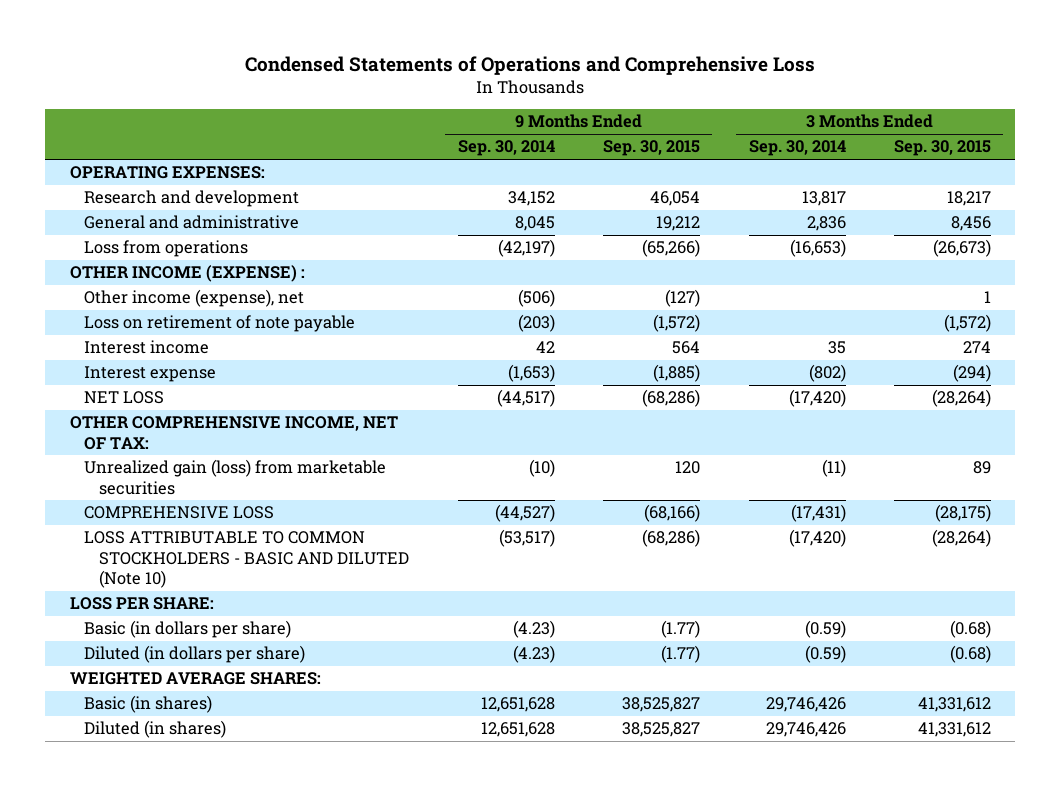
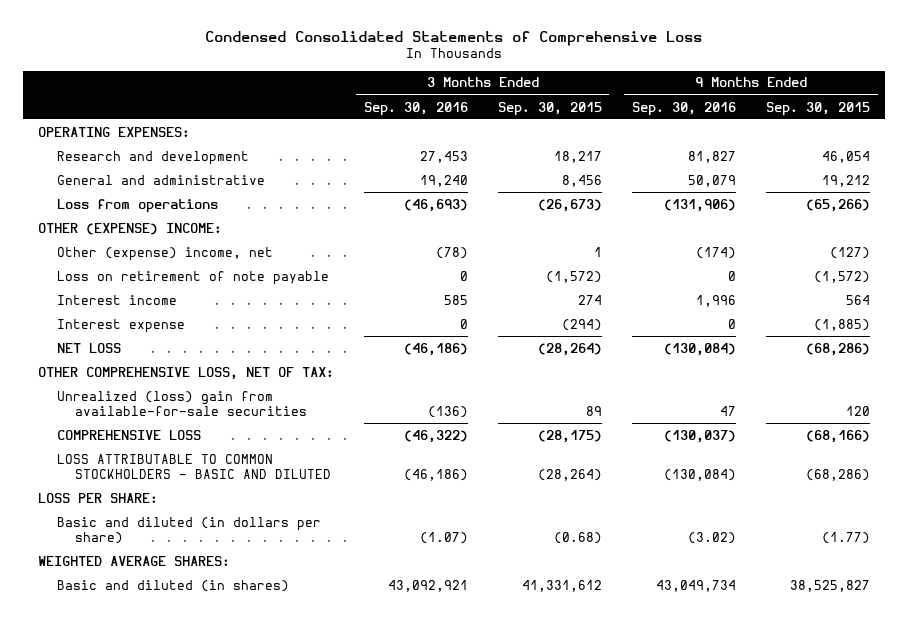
- Condensed Statements of Operations and Comprehensive Loss
+ Condensed Consolidated Statements of Comprehensive Loss
- | 9 Months Ended Sep. 30, 2014 | 9 Months Ended Sep. 30, 2015 | 3 Months Ended Sep. 30, 2014 | 3 Months Ended Sep. 30, 2015
+ | 3 Months Ended Sep. 30, 2016 | 3 Months Ended Sep. 30, 2015 | 9 Months Ended Sep. 30, 2016 | 9 Months Ended Sep. 30, 2015
- OTHER INCOME (EXPENSE) :
- Other income (expense), net | (506) | (127) | | 1
+ OTHER (EXPENSE) INCOME:
+ Other (expense) income, net | (78) | 1 | (174) | (127)
- OTHER COMPREHENSIVE INCOME, NET OF TAX:
- Unrealized gain (loss) from marketable securities | (10) | 120 | (11) | 89
+ OTHER COMPREHENSIVE LOSS, NET OF TAX:
+ Unrealized (loss) gain from available-for-sale securities | (136) | 89 | 47 | 120
- LOSS ATTRIBUTABLE TO COMMON STOCKHOLDERS - BASIC AND DILUTED (Note 10) | (53,517) | (68,286) | (17,420) | (28,264)
+ LOSS ATTRIBUTABLE TO COMMON STOCKHOLDERS - BASIC AND DILUTED | (46,186) | (28,264) | (130,084) | (68,286)
- Basic (in dollars per share) | (4.23) | (1.77) | (0.59) | (0.68)
- Diluted (in dollars per share) | (4.23) | (1.77) | (0.59) | (0.68)
+ Basic and diluted (in dollars per share) | (1.07) | (0.68) | (3.02) | (1.77)
- Basic (in shares) | 12,651,628 | 38,525,827 | 29,746,426 | 41,331,612
- Diluted (in shares) | 12,651,628 | 38,525,827 | 29,746,426 | 41,331,612
+ Basic and diluted (in shares) | 43,092,921 | 41,331,612 | 43,049,734 | 38,525,827

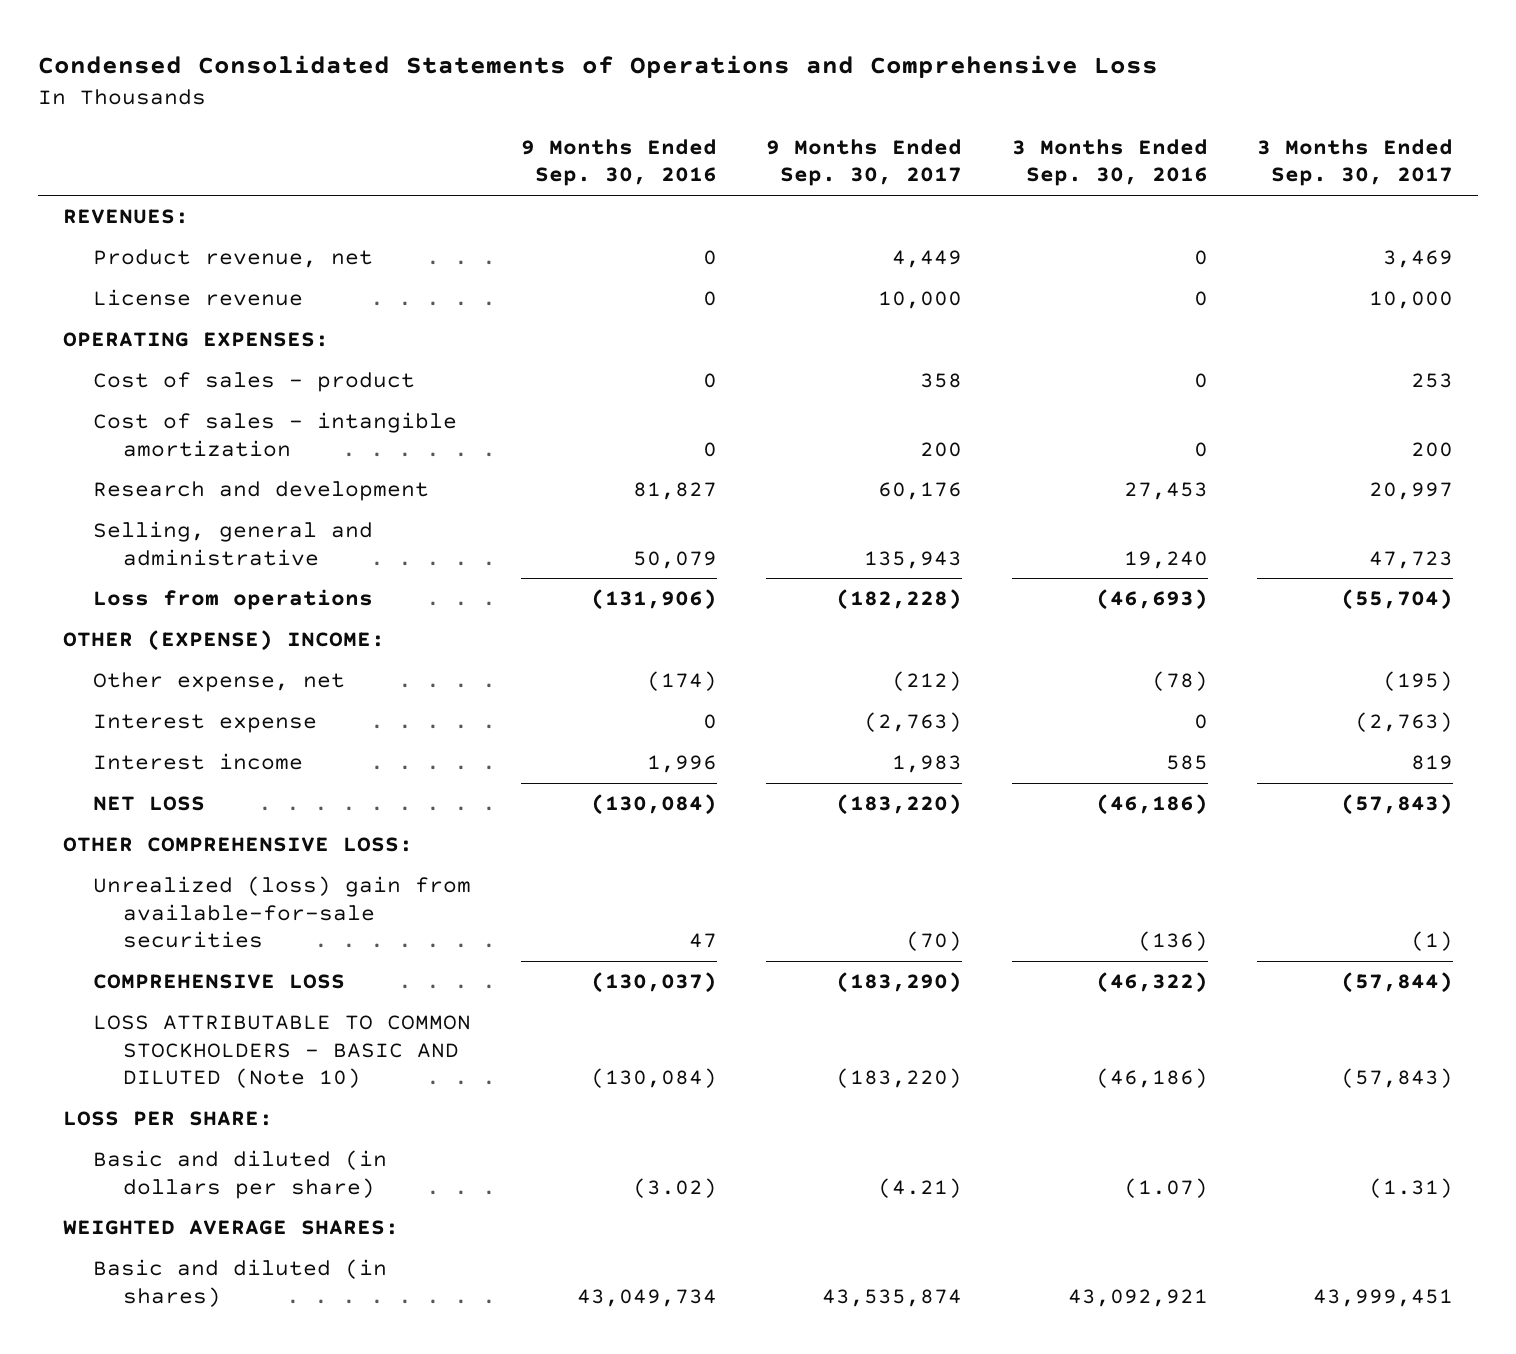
- Condensed Consolidated Statements of Comprehensive Loss
+ Condensed Consolidated Statements of Operations and Comprehensive Loss
- | 3 Months Ended Sep. 30, 2016 | 3 Months Ended Sep. 30, 2015 | 9 Months Ended Sep. 30, 2016 | 9 Months Ended Sep. 30, 2015
+ | 9 Months Ended Sep. 30, 2016 | 9 Months Ended Sep. 30, 2017 | 3 Months Ended Sep. 30, 2016 | 3 Months Ended Sep. 30, 2017
+ REVENUES:
+ Product revenue, net | 0 | 4,449 | 0 | 3,469
+ License revenue | 0 | 10,000 | 0 | 10,000
+ Cost of sales - product | 0 | 358 | 0 | 253
+ Cost of sales - intangible amortization | 0 | 200 | 0 | 200
- General and administrative | 19,240 | 8,456 | 50,079 | 19,212
+ Selling, general and administrative | 50,079 | 135,943 | 19,240 | 47,723
- Other (expense) income, net | (78) | 1 | (174) | (127)
- Loss on retirement of note payable | 0 | (1,572) | 0 | (1,572)
+ Other expense, net | (174) | (212) | (78) | (195)
moved down: Interest income | 1,996 | 1,983 | 585 | 819
- OTHER COMPREHENSIVE LOSS, NET OF TAX:
+ OTHER COMPREHENSIVE LOSS:
- LOSS ATTRIBUTABLE TO COMMON STOCKHOLDERS - BASIC AND DILUTED | (46,186) | (28,264) | (130,084) | (68,286)
+ LOSS ATTRIBUTABLE TO COMMON STOCKHOLDERS - BASIC AND DILUTED (Note 10) | (130,084) | (183,220) | (46,186) | (57,843)

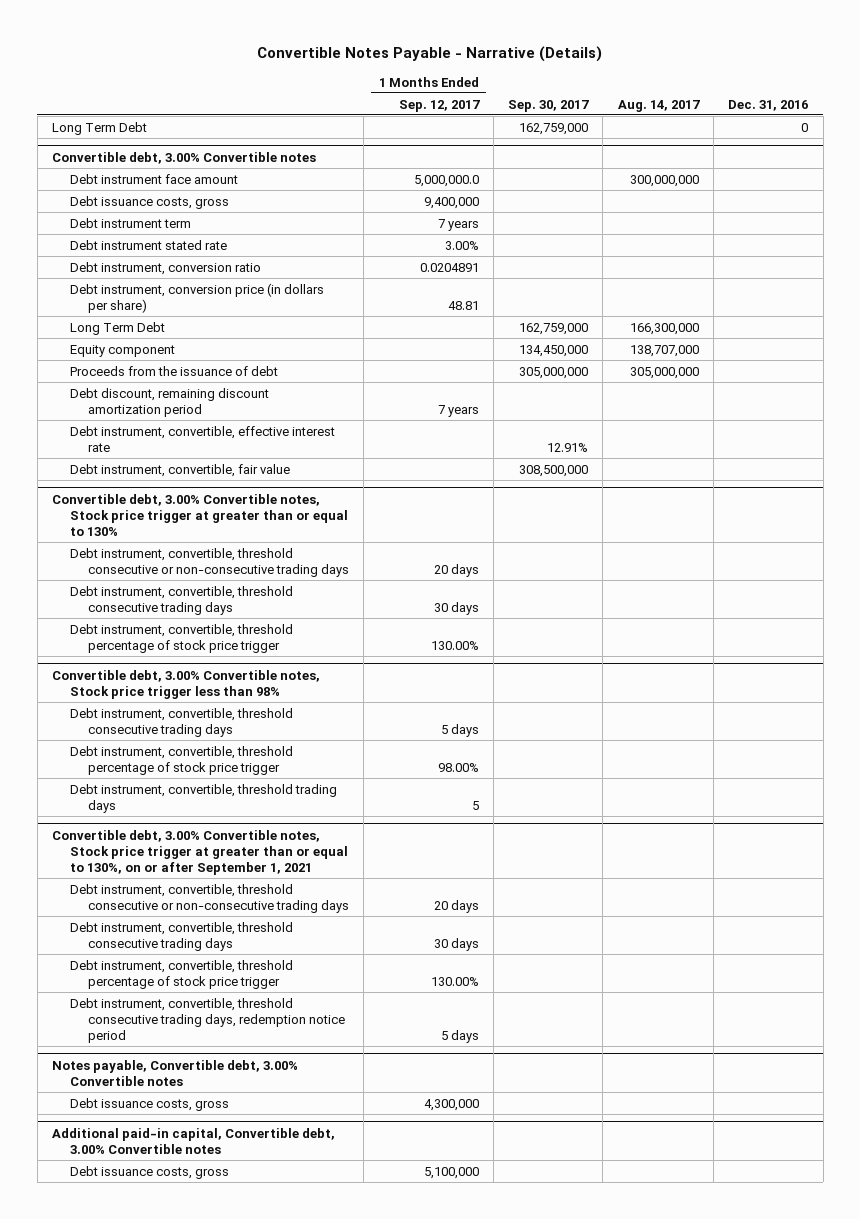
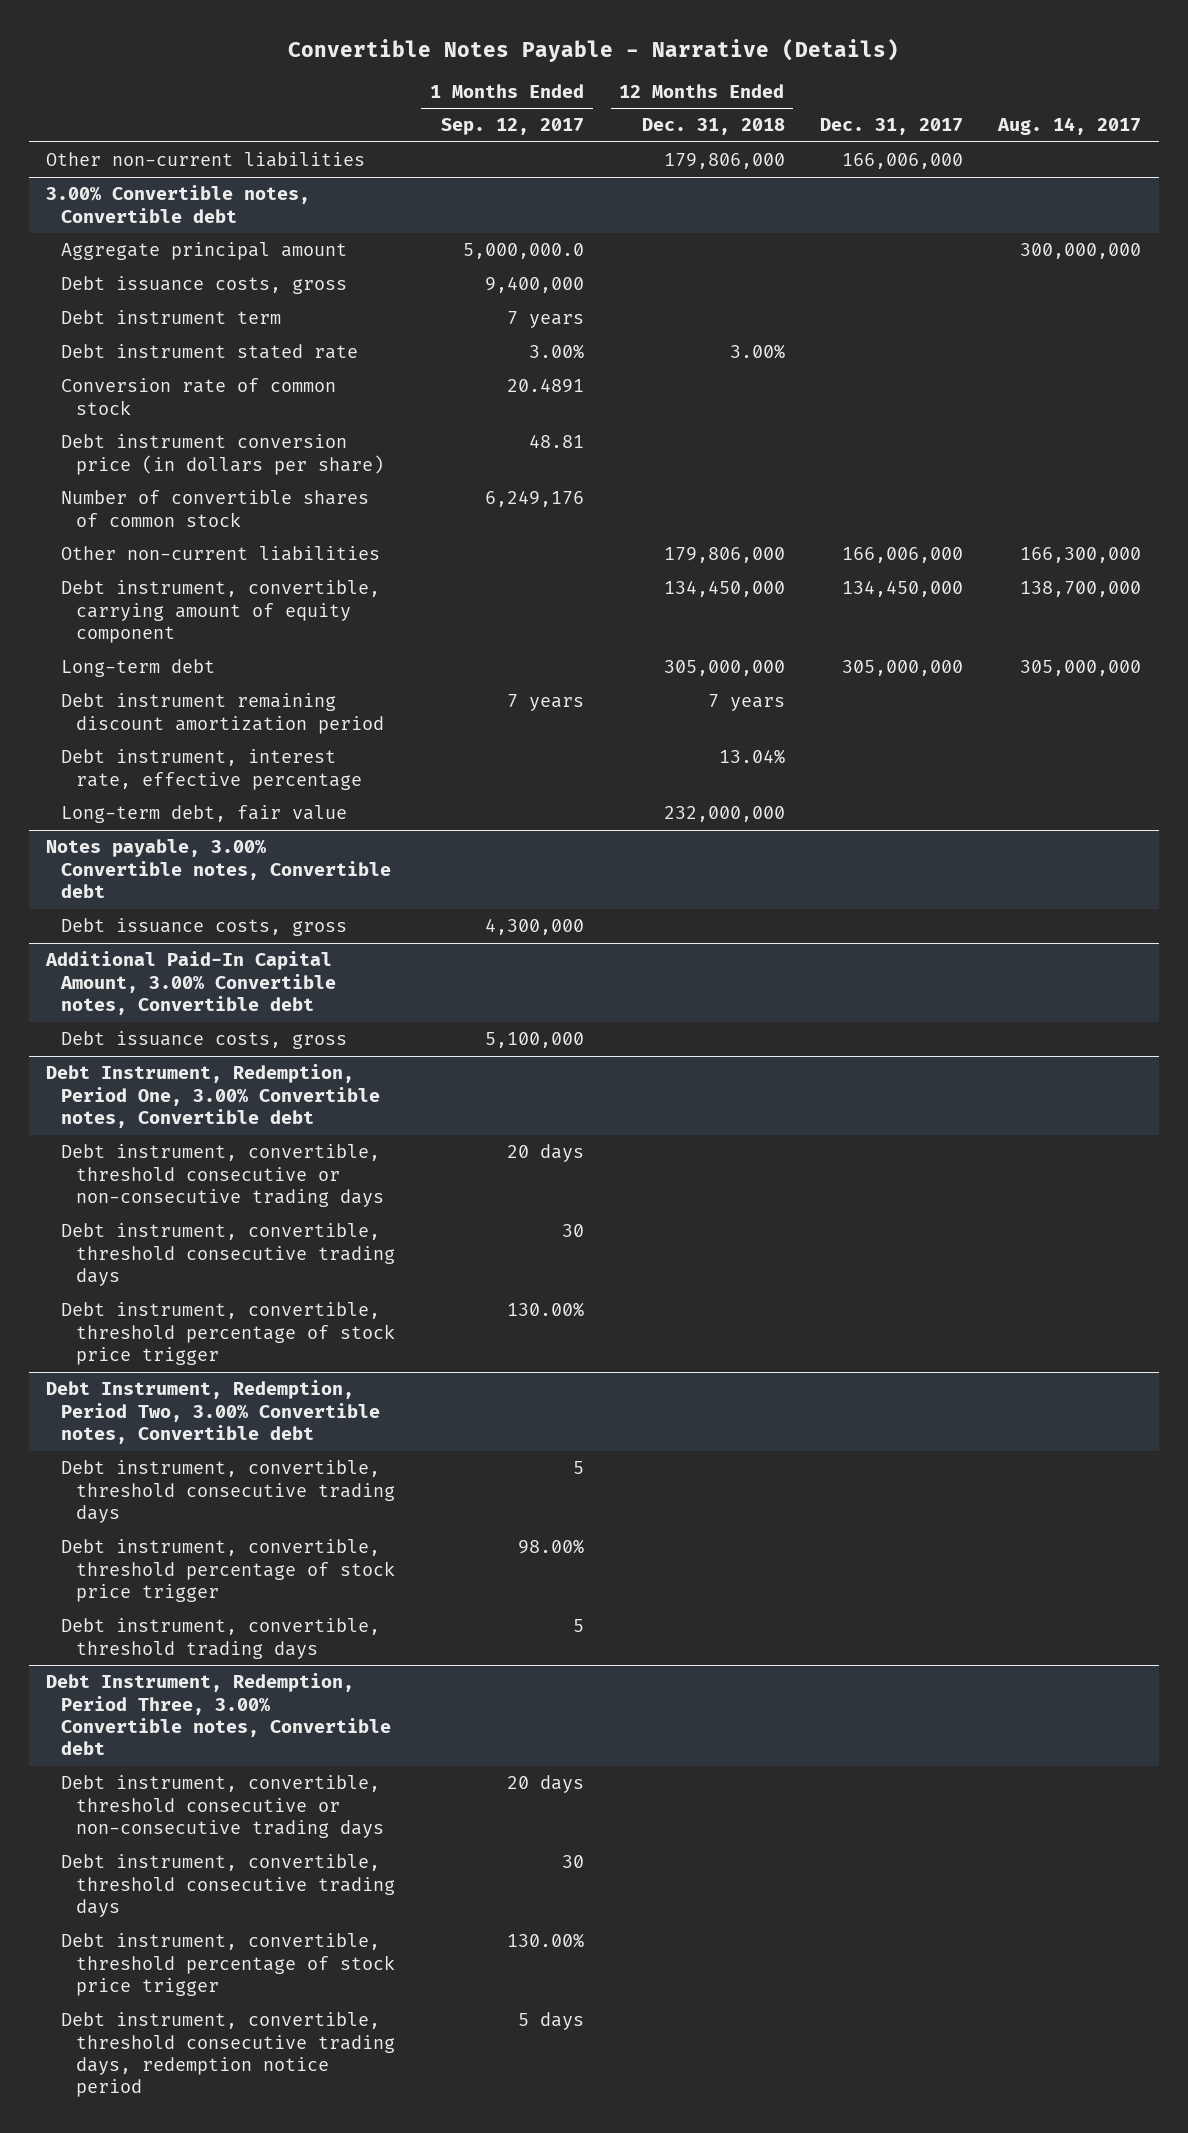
- | 1 Months Ended Sep. 12, 2017 | Sep. 30, 2017 | Aug. 14, 2017 | Dec. 31, 2016
+ | 1 Months Ended Sep. 12, 2017 | 12 Months Ended Dec. 31, 2018 | Dec. 31, 2017 | Aug. 14, 2017
- Long Term Debt | | 162,759,000 | | 0
- Convertible debt, 3.00% Convertible notes
- Debt instrument face amount | 5,000,000.0 | | 300,000,000 |
+ Other non-current liabilities | | 179,806,000 | 166,006,000 |
+ 3.00% Convertible notes, Convertible debt
+ Aggregate principal amount | 5,000,000.0 | | | 300,000,000
- Debt instrument, conversion ratio | 0.0204891 | | |
- Debt instrument, conversion price (in dollars per share) | 48.81 | | |
- Long Term Debt | | 162,759,000 | 166,300,000 |
- Equity component | | 134,450,000 | 138,707,000 |
- Proceeds from the issuance of debt | | 305,000,000 | 305,000,000 |
- Debt discount, remaining discount amortization period | 7 years | | |
- Debt instrument, convertible, effective interest rate | | 12.91% | |
- Debt instrument, convertible, fair value | | 308,500,000 | |
- Convertible debt, 3.00% Convertible notes, Stock price trigger at greater than or equal to 130%
+ Conversion rate of common stock | 20.4891 | | |
+ Debt instrument conversion price (in dollars per share) | 48.81 | | |
+ Number of convertible shares of common stock | 6,249,176 | | |
+ Other non-current liabilities | | 179,806,000 | 166,006,000 | 166,300,000
+ Debt instrument, convertible, carrying amount of equity component | | 134,450,000 | 134,450,000 | 138,700,000
+ Long-term debt | | 305,000,000 | 305,000,000 | 305,000,000
+ Debt instrument remaining discount amortization period | 7 years | 7 years | |
+ Debt instrument, interest rate, effective percentage | | 13.04% | |
+ Long-term debt, fair value | | 232,000,000 | |
+ Notes payable, 3.00% Convertible notes, Convertible debt
+ Debt issuance costs, gross | 4,300,000 | | |
+ Additional Paid-In Capital Amount, 3.00% Convertible notes, Convertible debt
+ Debt issuance costs, gross | 5,100,000 | | |
+ Debt Instrument, Redemption, Period One, 3.00% Convertible notes, Convertible debt
- Debt instrument, convertible, threshold consecutive trading days | 30 days | | |
+ Debt instrument, convertible, threshold consecutive trading days | 30 | | |
- Convertible debt, 3.00% Convertible notes, Stock price trigger less than 98%
- Debt instrument, convertible, threshold consecutive trading days | 5 days | | |
+ Debt Instrument, Redemption, Period Two, 3.00% Convertible notes, Convertible debt
+ Debt instrument, convertible, threshold consecutive trading days | 5 | | |
- Convertible debt, 3.00% Convertible notes, Stock price trigger at greater than or equal to 130%, on or after September 1, 2021
+ Debt Instrument, Redemption, Period Three, 3.00% Convertible notes, Convertible debt
- Debt instrument, convertible, threshold consecutive trading days | 30 days | | |
+ Debt instrument, convertible, threshold consecutive trading days | 30 | | |
- Notes payable, Convertible debt, 3.00% Convertible notes
- Debt issuance costs, gross | 4,300,000 | | |
- Additional paid-in capital, Convertible debt, 3.00% Convertible notes
- Debt issuance costs, gross | 5,100,000 | | |

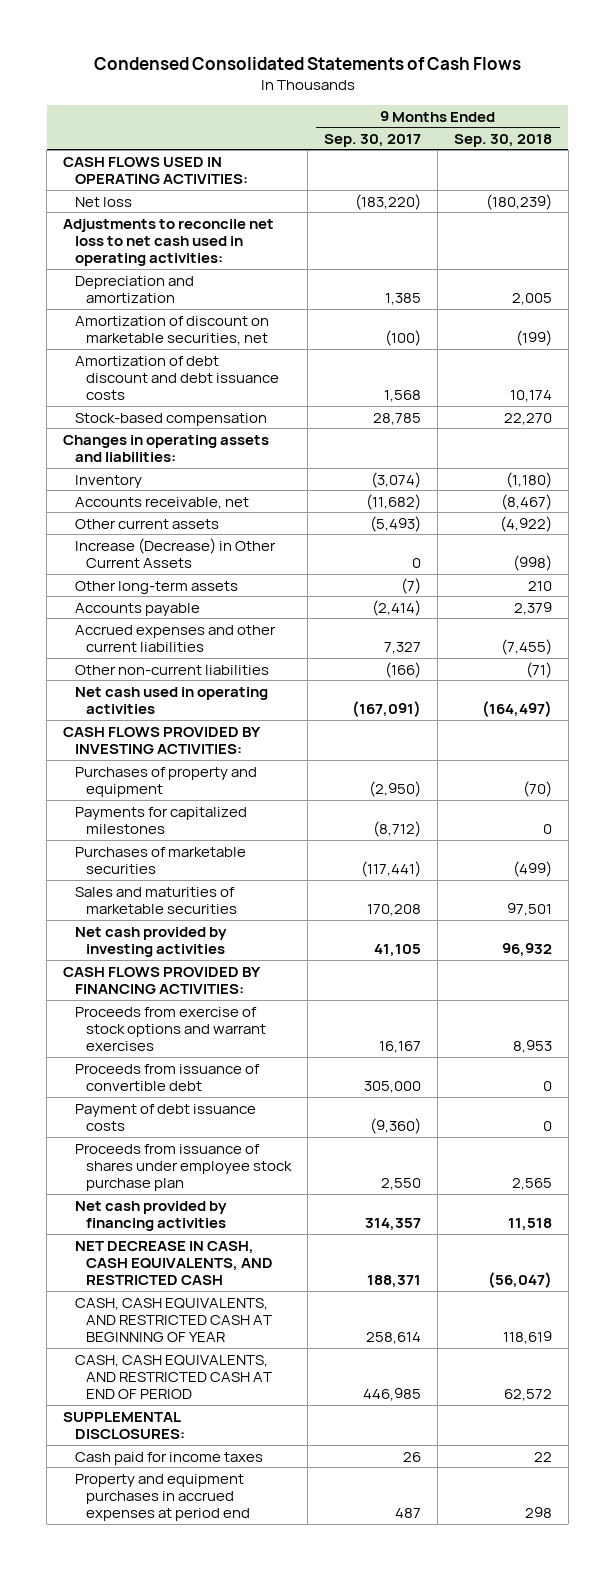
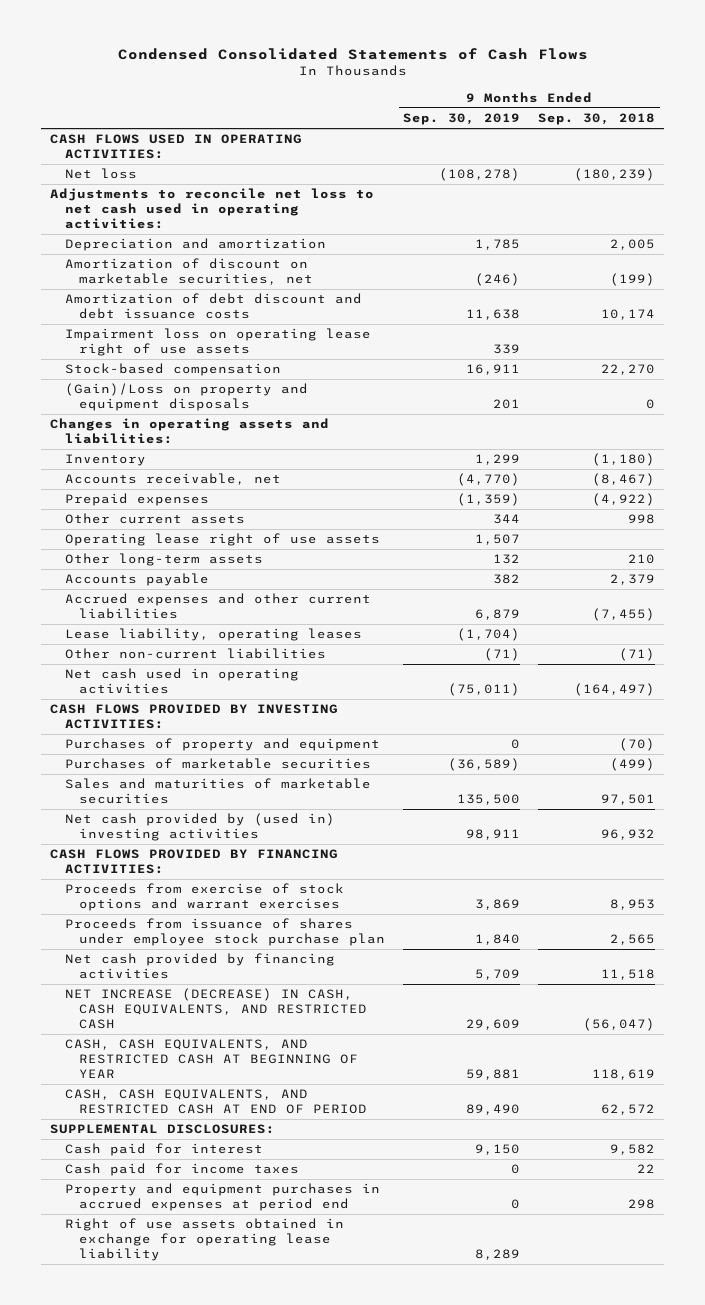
- | 9 Months Ended Sep. 30, 2017 | 9 Months Ended Sep. 30, 2018
+ | 9 Months Ended Sep. 30, 2019 | 9 Months Ended Sep. 30, 2018
+ Impairment loss on operating lease right of use assets | 339 |
+ (Gain)/Loss on property and equipment disposals | 201 | 0
- Other current assets | (5,493) | (4,922)
- Increase (Decrease) in Other Current Assets | 0 | (998)
+ Prepaid expenses | (1,359) | (4,922)
+ Other current assets | 344 | 998
+ Operating lease right of use assets | 1,507 |
+ Lease liability, operating leases | (1,704) |
- Payments for capitalized milestones | (8,712) | 0
- Net cash provided by investing activities | 41,105 | 96,932
+ Net cash provided by (used in) investing activities | 98,911 | 96,932
- Proceeds from issuance of convertible debt | 305,000 | 0
- Payment of debt issuance costs | (9,360) | 0
- NET DECREASE IN CASH, CASH EQUIVALENTS, AND RESTRICTED CASH | 188,371 | (56,047)
+ NET INCREASE (DECREASE) IN CASH, CASH EQUIVALENTS, AND RESTRICTED CASH | 29,609 | (56,047)
+ Cash paid for interest | 9,150 | 9,582
+ Right of use assets obtained in exchange for operating lease liability | 8,289 |

